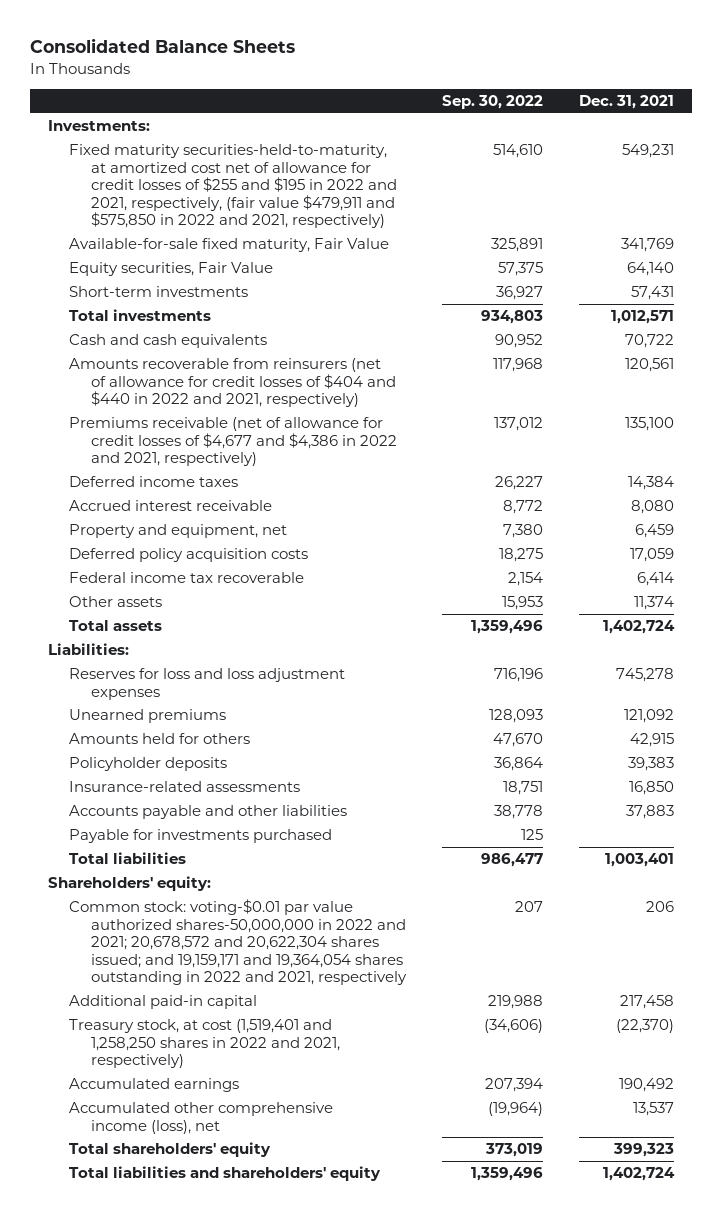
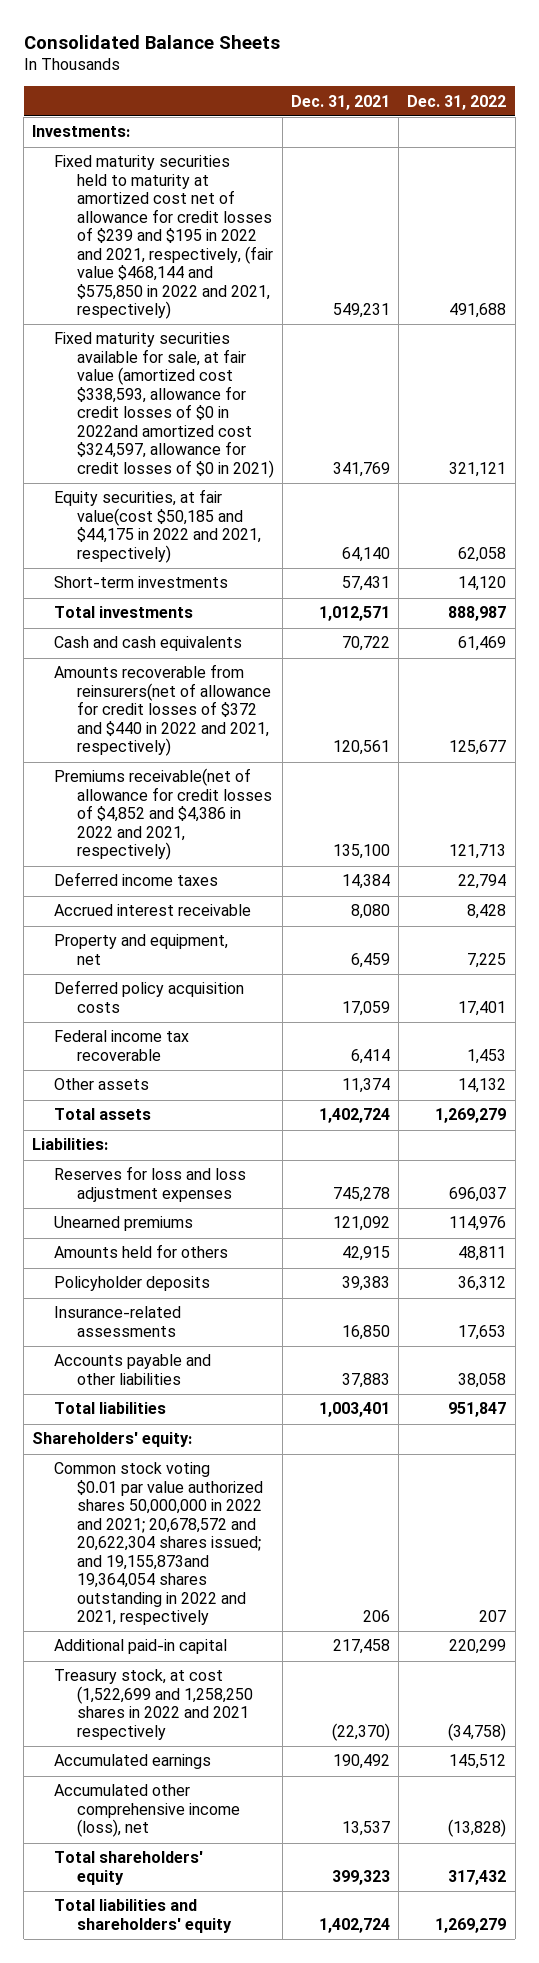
- | Sep. 30, 2022 | Dec. 31, 2021
+ | Dec. 31, 2021 | Dec. 31, 2022
- Fixed maturity securities-held-to-maturity, at amortized cost net of allowance for credit losses of $255 and $195 in 2022 and 2021, respectively, (fair value $479,911 and $575,850 in 2022 and 2021, respectively) | 514,610 | 549,231
- Available-for-sale fixed maturity, Fair Value | 325,891 | 341,769
- Equity securities, Fair Value | 57,375 | 64,140
+ Fixed maturity securities held to maturity at amortized cost net of allowance for credit losses of $239 and $195 in 2022 and 2021, respectively, (fair value $468,144 and $575,850 in 2022 and 2021, respectively) | 549,231 | 491,688
+ Fixed maturity securities available for sale, at fair value (amortized cost $338,593, allowance for credit losses of $0 in 2022and amortized cost $324,597, allowance for credit losses of $0 in 2021) | 341,769 | 321,121
+ Equity securities, at fair value(cost $50,185 and $44,175 in 2022 and 2021, respectively) | 64,140 | 62,058
- Amounts recoverable from reinsurers (net of allowance for credit losses of $404 and $440 in 2022 and 2021, respectively) | 117,968 | 120,561
- Premiums receivable (net of allowance for credit losses of $4,677 and $4,386 in 2022 and 2021, respectively) | 137,012 | 135,100
+ Amounts recoverable from reinsurers(net of allowance for credit losses of $372 and $440 in 2022 and 2021, respectively) | 120,561 | 125,677
+ Premiums receivable(net of allowance for credit losses of $4,852 and $4,386 in 2022 and 2021, respectively) | 135,100 | 121,713
- Payable for investments purchased | 125 |
- Common stock: voting-$0.01 par value authorized shares-50,000,000 in 2022 and 2021; 20,678,572 and 20,622,304 shares issued; and 19,159,171 and 19,364,054 shares outstanding in 2022 and 2021, respectively | 207 | 206
+ Common stock voting $0.01 par value authorized shares 50,000,000 in 2022 and 2021; 20,678,572 and 20,622,304 shares issued; and 19,155,873and 19,364,054 shares outstanding in 2022 and 2021, respectively | 206 | 207
- Treasury stock, at cost (1,519,401 and 1,258,250 shares in 2022 and 2021, respectively) | (34,606) | (22,370)
+ Treasury stock, at cost (1,522,699 and 1,258,250 shares in 2022 and 2021 respectively | (22,370) | (34,758)

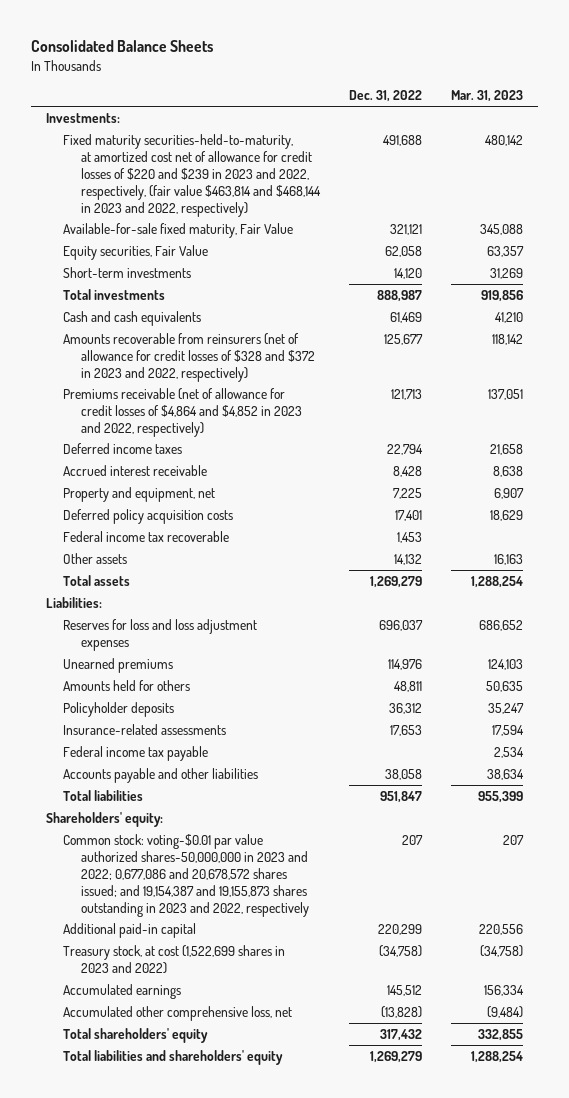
- | Dec. 31, 2021 | Dec. 31, 2022
+ | Dec. 31, 2022 | Mar. 31, 2023
- Fixed maturity securities held to maturity at amortized cost net of allowance for credit losses of $239 and $195 in 2022 and 2021, respectively, (fair value $468,144 and $575,850 in 2022 and 2021, respectively) | 549,231 | 491,688
- Fixed maturity securities available for sale, at fair value (amortized cost $338,593, allowance for credit losses of $0 in 2022and amortized cost $324,597, allowance for credit losses of $0 in 2021) | 341,769 | 321,121
- Equity securities, at fair value(cost $50,185 and $44,175 in 2022 and 2021, respectively) | 64,140 | 62,058
+ Fixed maturity securities-held-to-maturity, at amortized cost net of allowance for credit losses of $220 and $239 in 2023 and 2022, respectively, (fair value $463,814 and $468,144 in 2023 and 2022, respectively) | 491,688 | 480,142
+ Available-for-sale fixed maturity, Fair Value | 321,121 | 345,088
+ Equity securities, Fair Value | 62,058 | 63,357
- Amounts recoverable from reinsurers(net of allowance for credit losses of $372 and $440 in 2022 and 2021, respectively) | 120,561 | 125,677
- Premiums receivable(net of allowance for credit losses of $4,852 and $4,386 in 2022 and 2021, respectively) | 135,100 | 121,713
+ Amounts recoverable from reinsurers (net of allowance for credit losses of $328 and $372 in 2023 and 2022, respectively) | 125,677 | 118,142
+ Premiums receivable (net of allowance for credit losses of $4,864 and $4,852 in 2023 and 2022, respectively) | 121,713 | 137,051
+ Federal income tax payable | | 2,534
- Common stock voting $0.01 par value authorized shares 50,000,000 in 2022 and 2021; 20,678,572 and 20,622,304 shares issued; and 19,155,873and 19,364,054 shares outstanding in 2022 and 2021, respectively | 206 | 207
+ Common stock: voting-$0.01 par value authorized shares-50,000,000 in 2023 and 2022; 0,677,086 and 20,678,572 shares issued; and 19,154,387 and 19,155,873 shares outstanding in 2023 and 2022, respectively | 207 | 207
- Treasury stock, at cost (1,522,699 and 1,258,250 shares in 2022 and 2021 respectively | (22,370) | (34,758)
+ Treasury stock, at cost (1,522,699 shares in 2023 and 2022) | (34,758) | (34,758)
- Accumulated other comprehensive income (loss), net | 13,537 | (13,828)
+ Accumulated other comprehensive loss, net | (13,828) | (9,484)

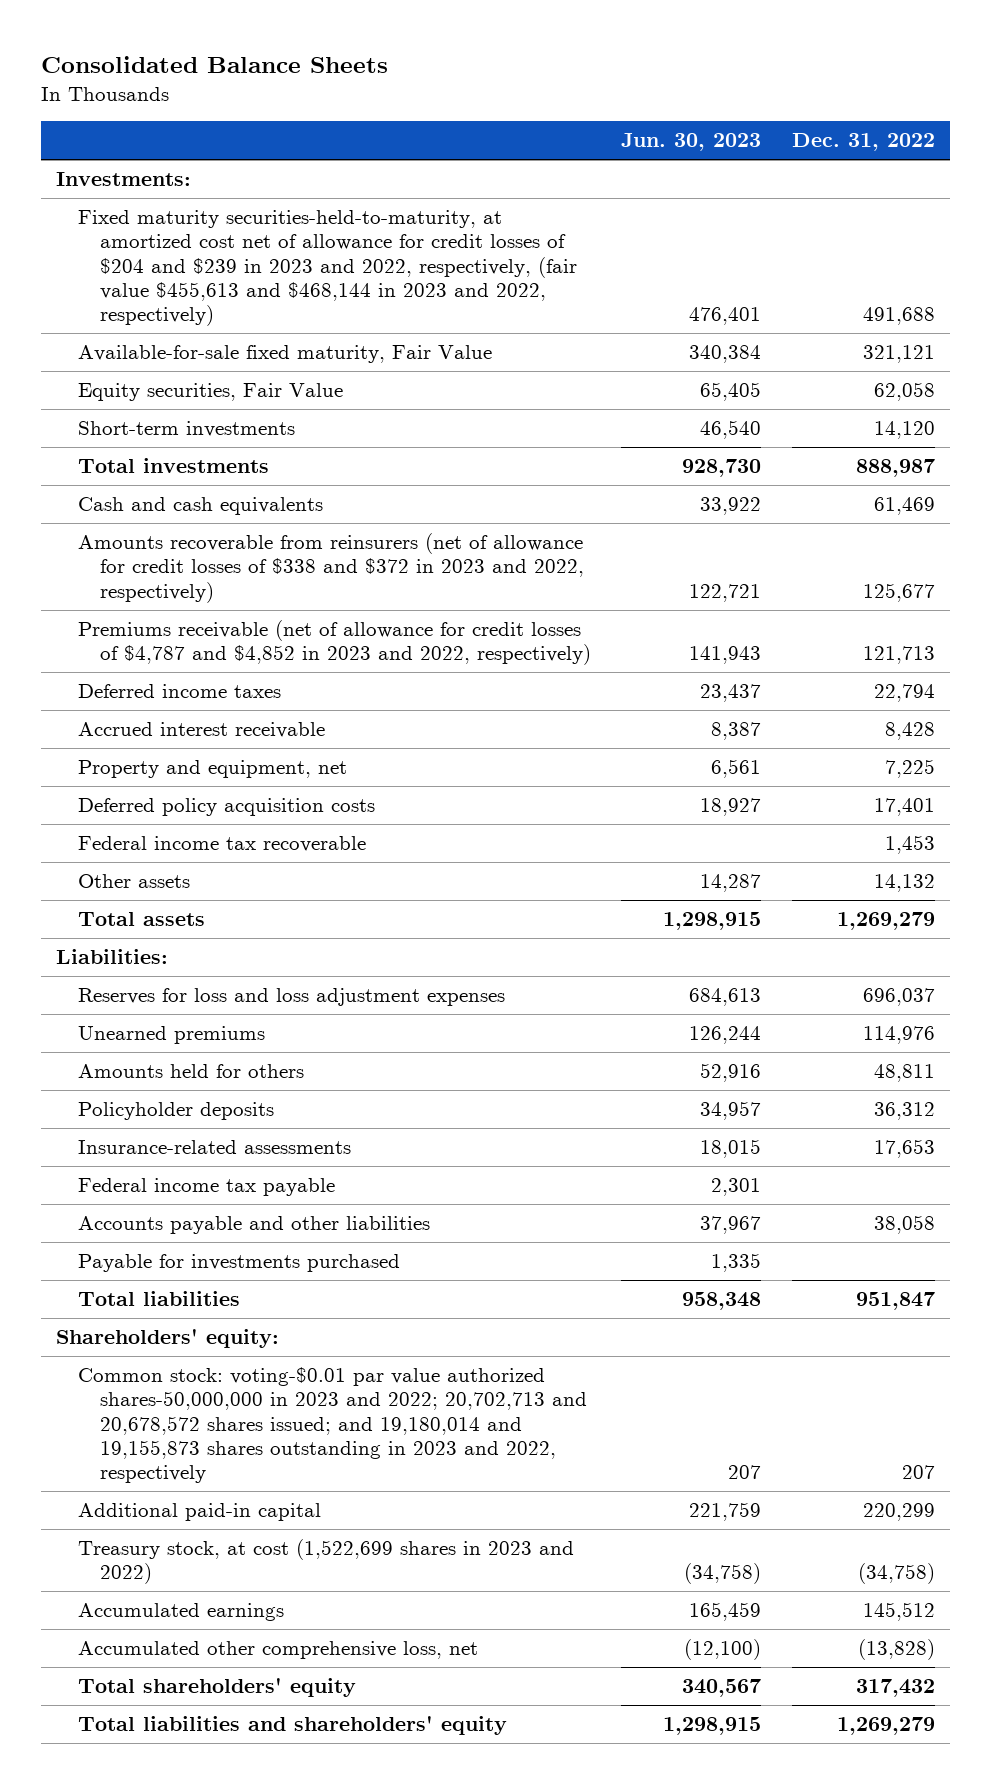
- | Dec. 31, 2022 | Mar. 31, 2023
+ | Jun. 30, 2023 | Dec. 31, 2022
- Fixed maturity securities-held-to-maturity, at amortized cost net of allowance for credit losses of $220 and $239 in 2023 and 2022, respectively, (fair value $463,814 and $468,144 in 2023 and 2022, respectively) | 491,688 | 480,142
+ Fixed maturity securities-held-to-maturity, at amortized cost net of allowance for credit losses of $204 and $239 in 2023 and 2022, respectively, (fair value $455,613 and $468,144 in 2023 and 2022, respectively) | 476,401 | 491,688
- Amounts recoverable from reinsurers (net of allowance for credit losses of $328 and $372 in 2023 and 2022, respectively) | 125,677 | 118,142
- Premiums receivable (net of allowance for credit losses of $4,864 and $4,852 in 2023 and 2022, respectively) | 121,713 | 137,051
+ Amounts recoverable from reinsurers (net of allowance for credit losses of $338 and $372 in 2023 and 2022, respectively) | 122,721 | 125,677
+ Premiums receivable (net of allowance for credit losses of $4,787 and $4,852 in 2023 and 2022, respectively) | 141,943 | 121,713
+ Payable for investments purchased | 1,335 |
- Common stock: voting-$0.01 par value authorized shares-50,000,000 in 2023 and 2022; 0,677,086 and 20,678,572 shares issued; and 19,154,387 and 19,155,873 shares outstanding in 2023 and 2022, respectively | 207 | 207
+ Common stock: voting-$0.01 par value authorized shares-50,000,000 in 2023 and 2022; 20,702,713 and 20,678,572 shares issued; and 19,180,014 and 19,155,873 shares outstanding in 2023 and 2022, respectively | 207 | 207

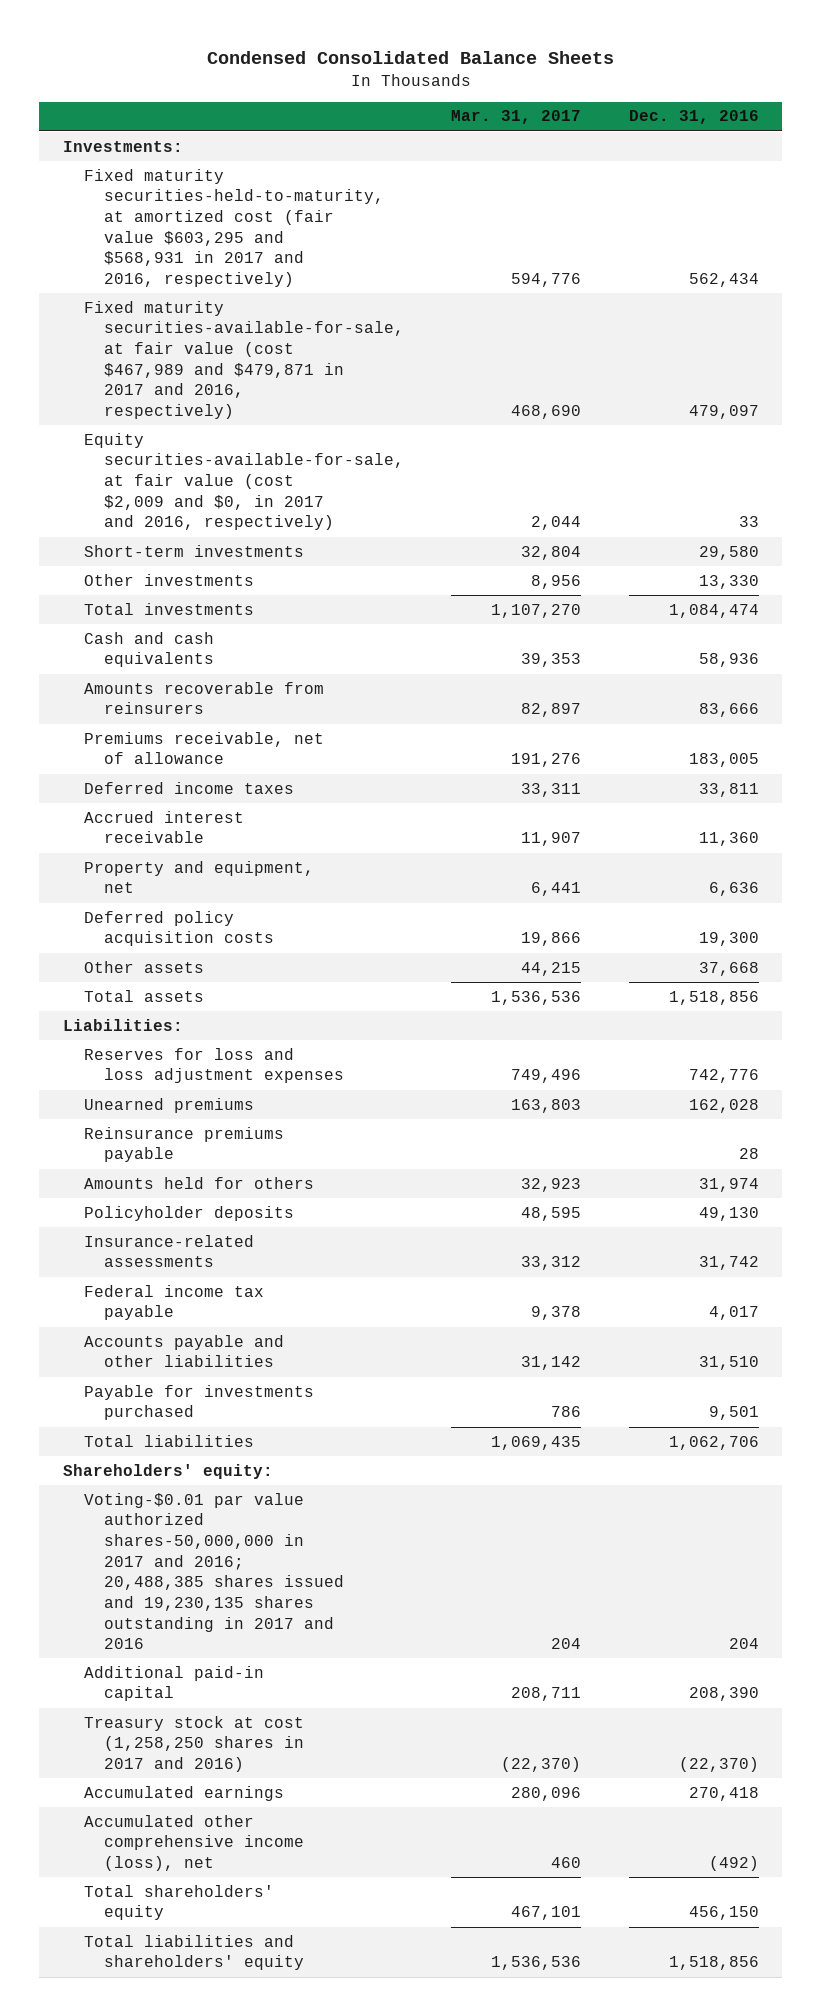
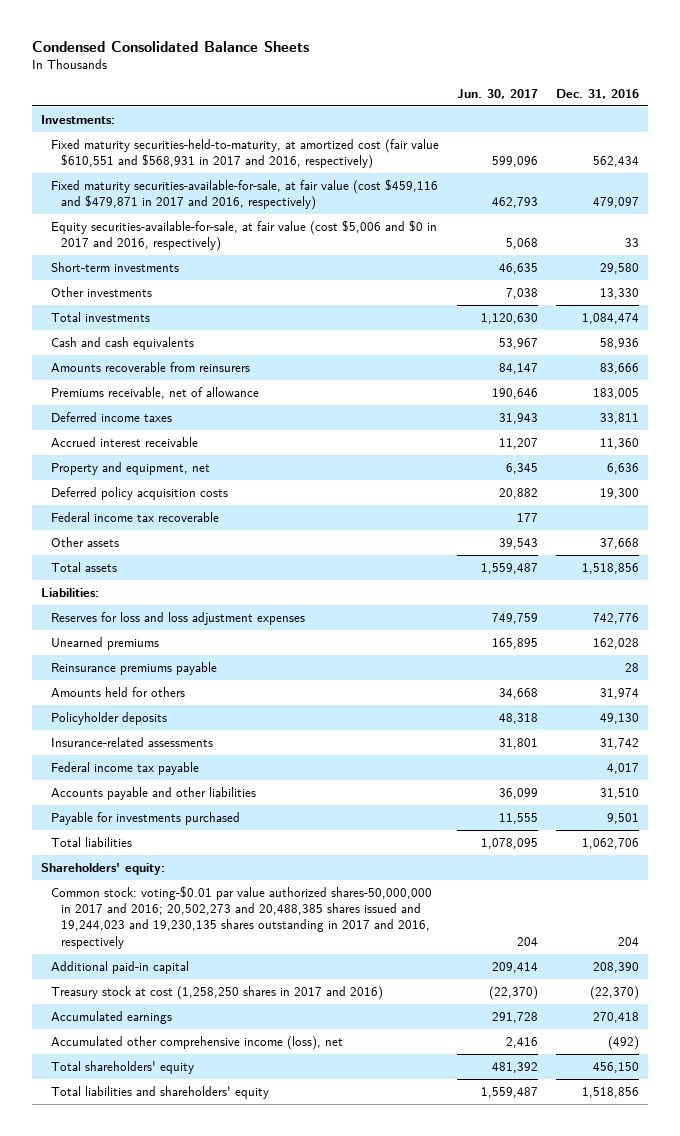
- | Mar. 31, 2017 | Dec. 31, 2016
+ | Jun. 30, 2017 | Dec. 31, 2016
- Fixed maturity securities-held-to-maturity, at amortized cost (fair value $603,295 and $568,931 in 2017 and 2016, respectively) | 594,776 | 562,434
- Fixed maturity securities-available-for-sale, at fair value (cost $467,989 and $479,871 in 2017 and 2016, respectively) | 468,690 | 479,097
- Equity securities-available-for-sale, at fair value (cost $2,009 and $0, in 2017 and 2016, respectively) | 2,044 | 33
+ Fixed maturity securities-held-to-maturity, at amortized cost (fair value $610,551 and $568,931 in 2017 and 2016, respectively) | 599,096 | 562,434
+ Fixed maturity securities-available-for-sale, at fair value (cost $459,116 and $479,871 in 2017 and 2016, respectively) | 462,793 | 479,097
+ Equity securities-available-for-sale, at fair value (cost $5,006 and $0 in 2017 and 2016, respectively) | 5,068 | 33
+ Federal income tax recoverable | 177 |
- Voting-$0.01 par value authorized shares-50,000,000 in 2017 and 2016; 20,488,385 shares issued and 19,230,135 shares outstanding in 2017 and 2016 | 204 | 204
+ Common stock: voting-$0.01 par value authorized shares-50,000,000 in 2017 and 2016; 20,502,273 and 20,488,385 shares issued and 19,244,023 and 19,230,135 shares outstanding in 2017 and 2016, respectively | 204 | 204

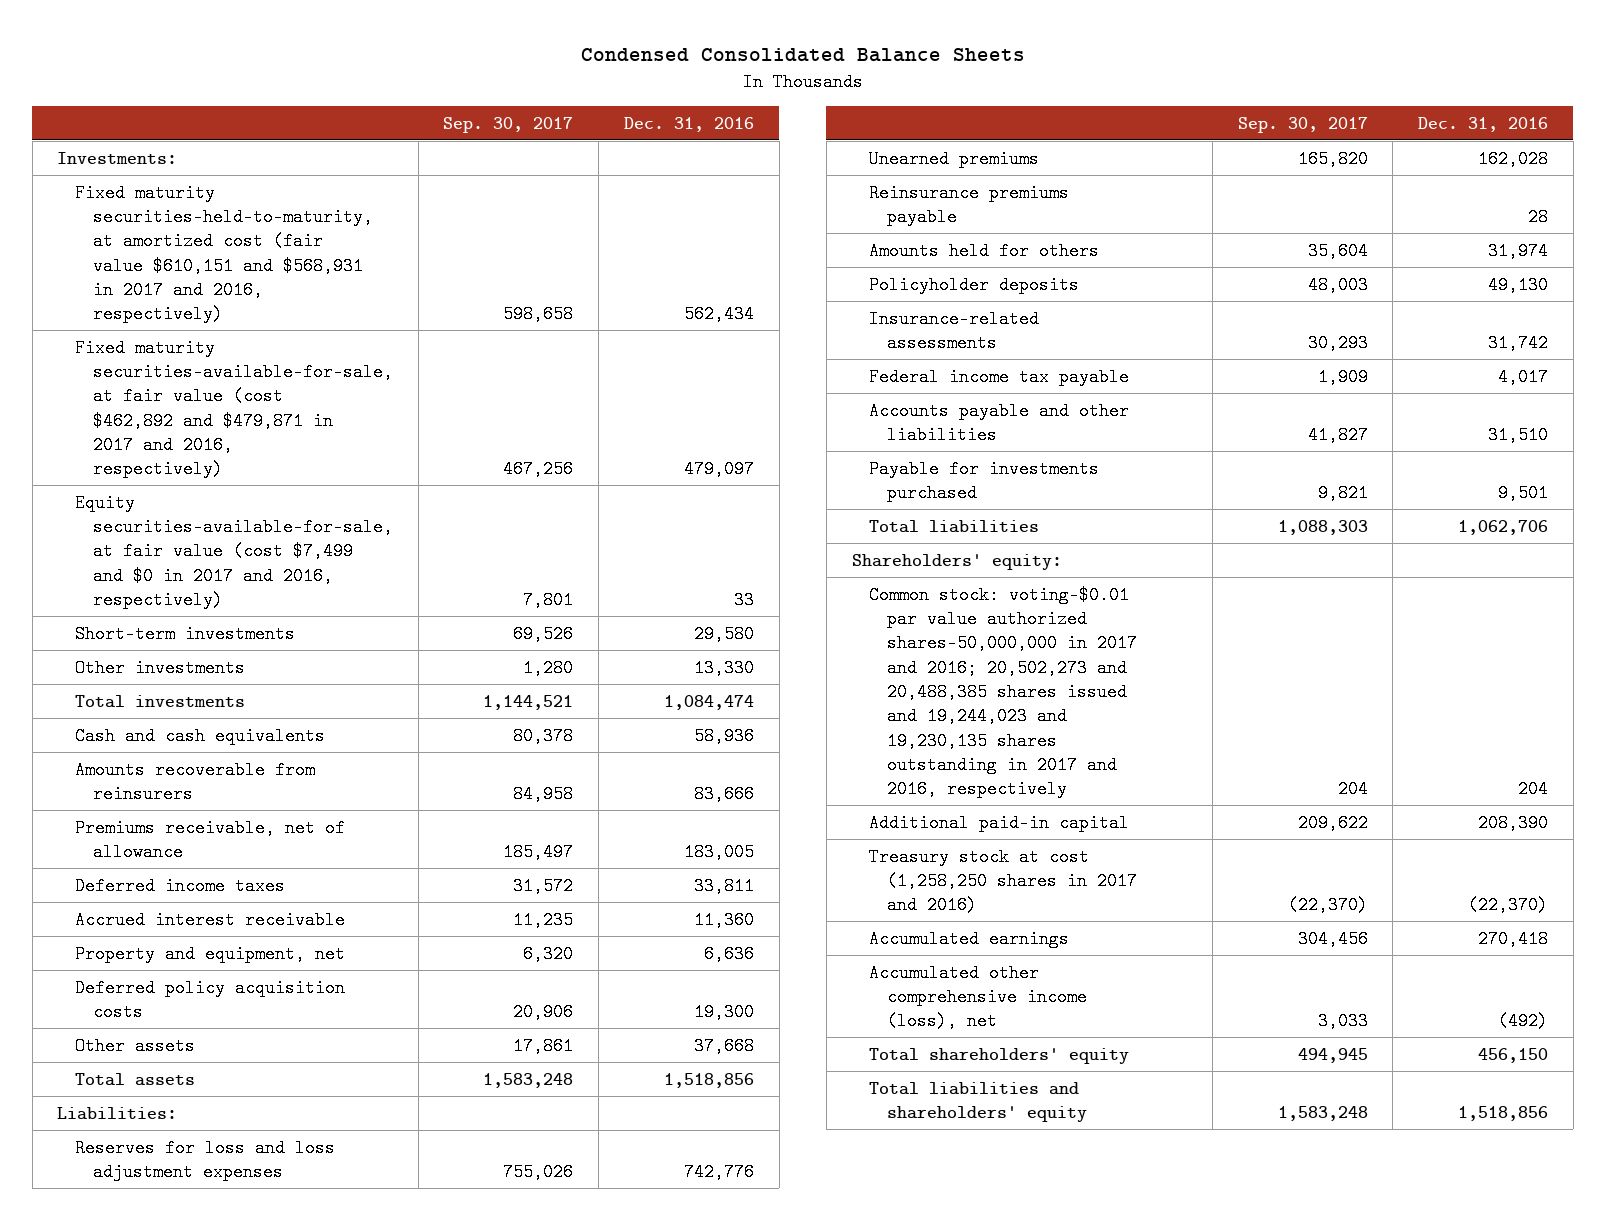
- | Jun. 30, 2017 | Dec. 31, 2016
+ | Sep. 30, 2017 | Dec. 31, 2016
- Fixed maturity securities-held-to-maturity, at amortized cost (fair value $610,551 and $568,931 in 2017 and 2016, respectively) | 599,096 | 562,434
- Fixed maturity securities-available-for-sale, at fair value (cost $459,116 and $479,871 in 2017 and 2016, respectively) | 462,793 | 479,097
- Equity securities-available-for-sale, at fair value (cost $5,006 and $0 in 2017 and 2016, respectively) | 5,068 | 33
+ Fixed maturity securities-held-to-maturity, at amortized cost (fair value $610,151 and $568,931 in 2017 and 2016, respectively) | 598,658 | 562,434
+ Fixed maturity securities-available-for-sale, at fair value (cost $462,892 and $479,871 in 2017 and 2016, respectively) | 467,256 | 479,097
+ Equity securities-available-for-sale, at fair value (cost $7,499 and $0 in 2017 and 2016, respectively) | 7,801 | 33
- Federal income tax recoverable | 177 |

